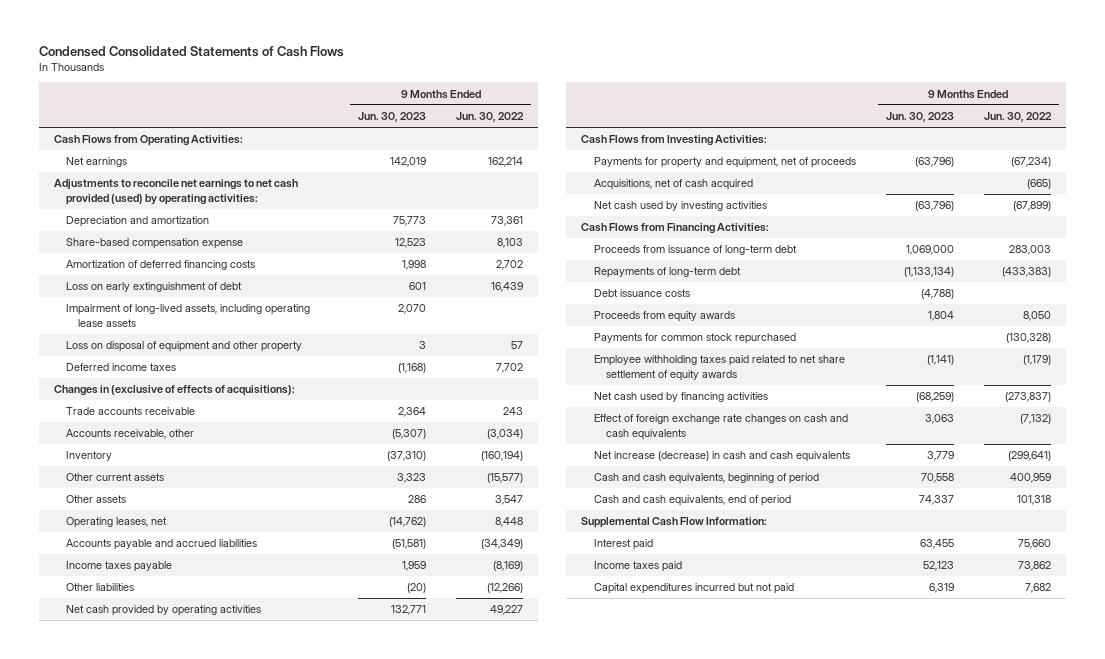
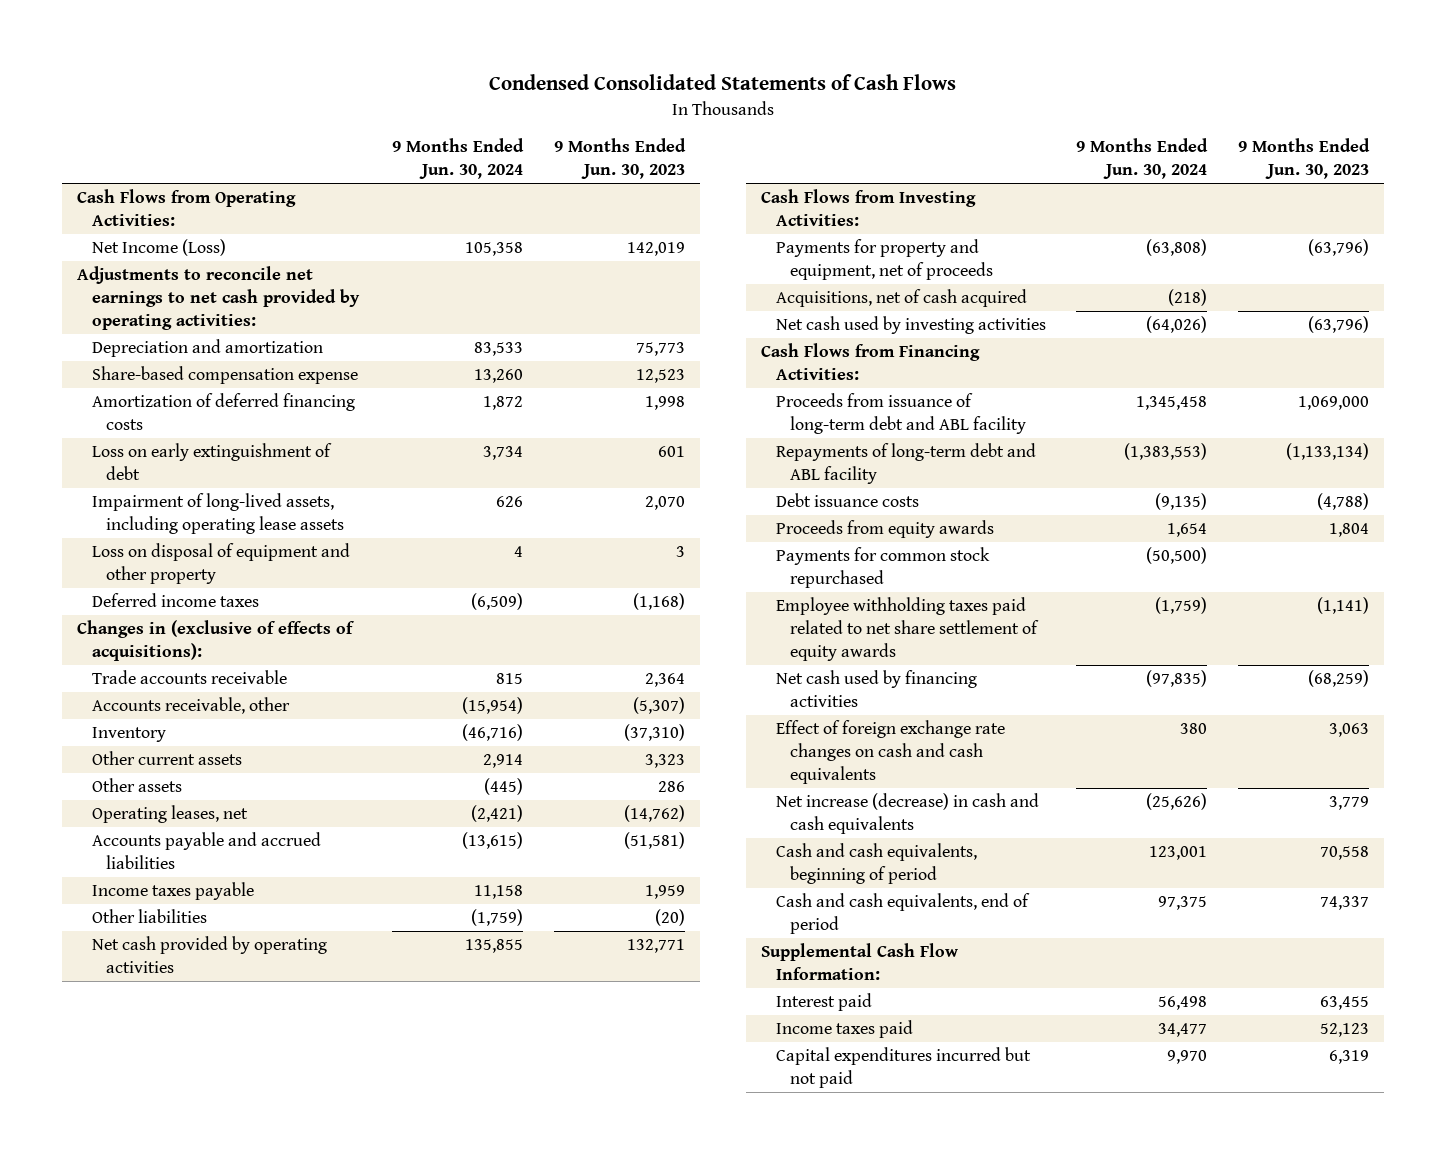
- | 9 Months Ended Jun. 30, 2023 | 9 Months Ended Jun. 30, 2022
+ | 9 Months Ended Jun. 30, 2024 | 9 Months Ended Jun. 30, 2023
- Net earnings | 142,019 | 162,214
- Adjustments to reconcile net earnings to net cash provided (used) by operating activities:
+ Net Income (Loss) | 105,358 | 142,019
+ Adjustments to reconcile net earnings to net cash provided by operating activities:
- Proceeds from issuance of long-term debt | 1,069,000 | 283,003
- Repayments of long-term debt | (1,133,134) | (433,383)
+ Proceeds from issuance of long-term debt and ABL facility | 1,345,458 | 1,069,000
+ Repayments of long-term debt and ABL facility | (1,383,553) | (1,133,134)

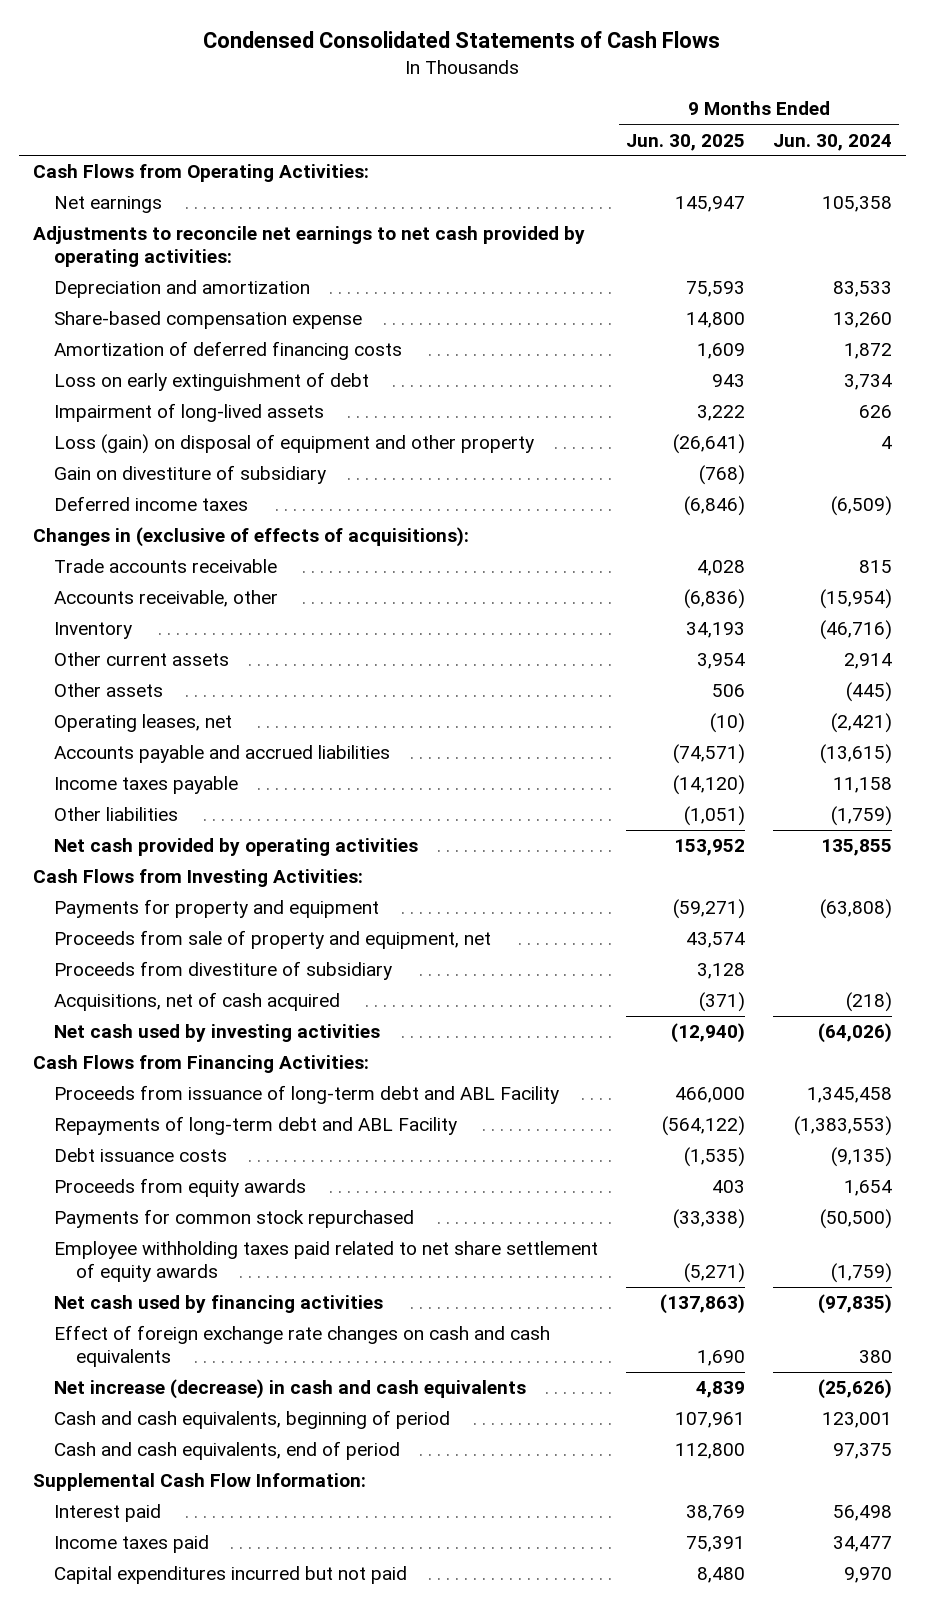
- | 9 Months Ended Jun. 30, 2024 | 9 Months Ended Jun. 30, 2023
+ | 9 Months Ended Jun. 30, 2025 | 9 Months Ended Jun. 30, 2024
- Net Income (Loss) | 105,358 | 142,019
+ Net earnings | 145,947 | 105,358
- Impairment of long-lived assets, including operating lease assets | 626 | 2,070
- Loss on disposal of equipment and other property | 4 | 3
+ Impairment of long-lived assets | 3,222 | 626
+ Loss (gain) on disposal of equipment and other property | (26,641) | 4
+ Gain on divestiture of subsidiary | (768) |
- Payments for property and equipment, net of proceeds | (63,808) | (63,796)
+ Payments for property and equipment | (59,271) | (63,808)
+ Proceeds from sale of property and equipment, net | 43,574 |
+ Proceeds from divestiture of subsidiary | 3,128 |
- Proceeds from issuance of long-term debt and ABL facility | 1,345,458 | 1,069,000
- Repayments of long-term debt and ABL facility | (1,383,553) | (1,133,134)
+ Proceeds from issuance of long-term debt and ABL Facility | 466,000 | 1,345,458
+ Repayments of long-term debt and ABL Facility | (564,122) | (1,383,553)

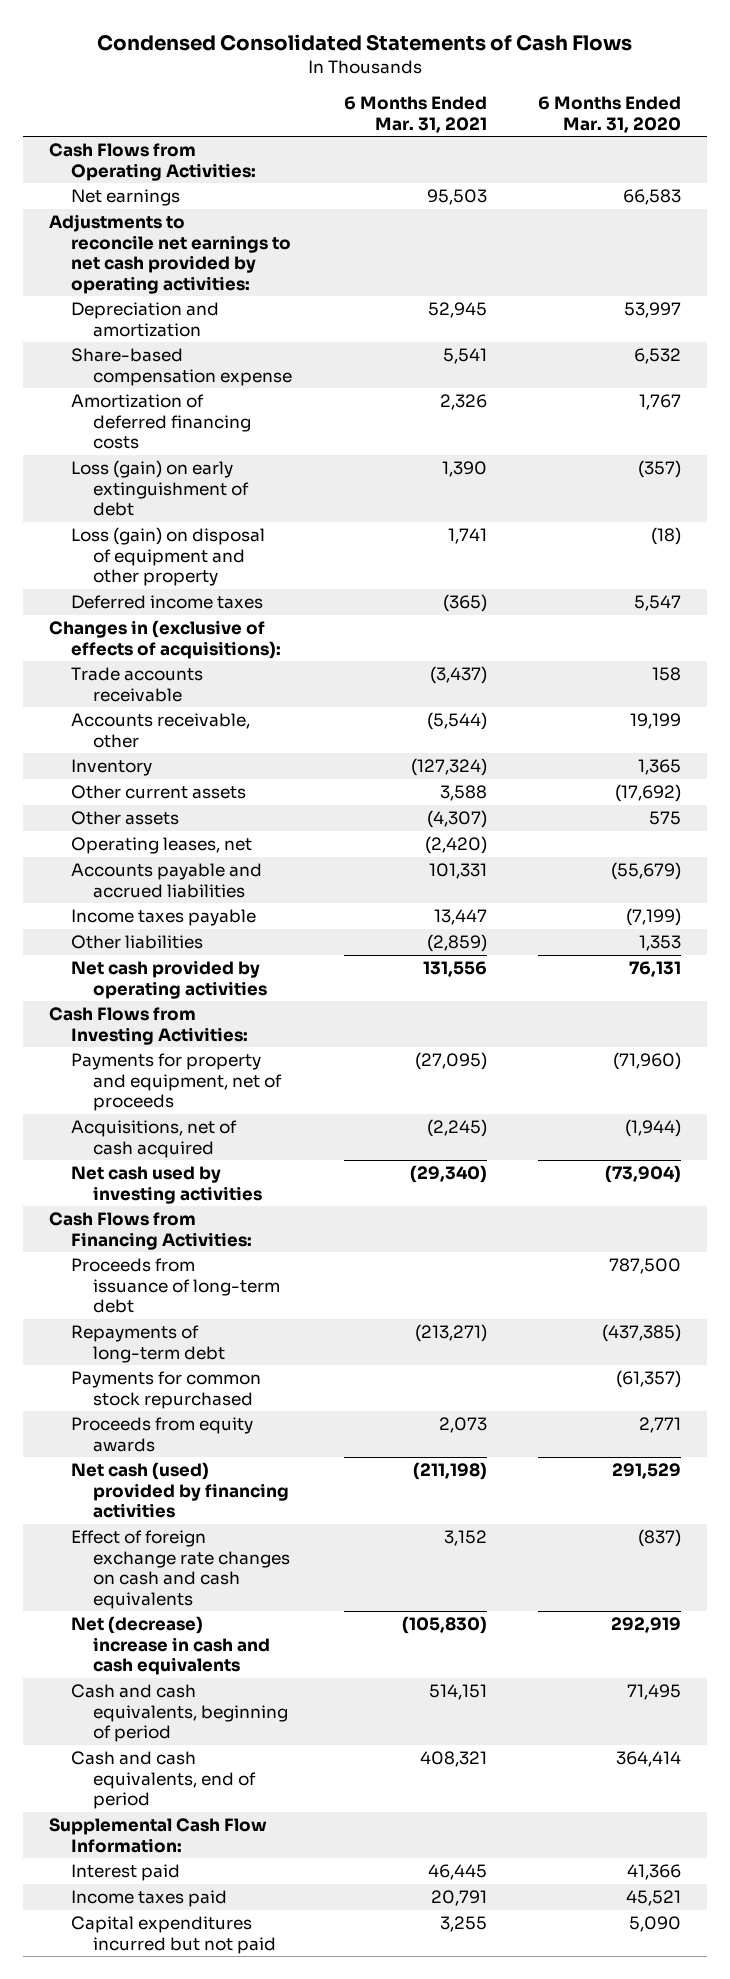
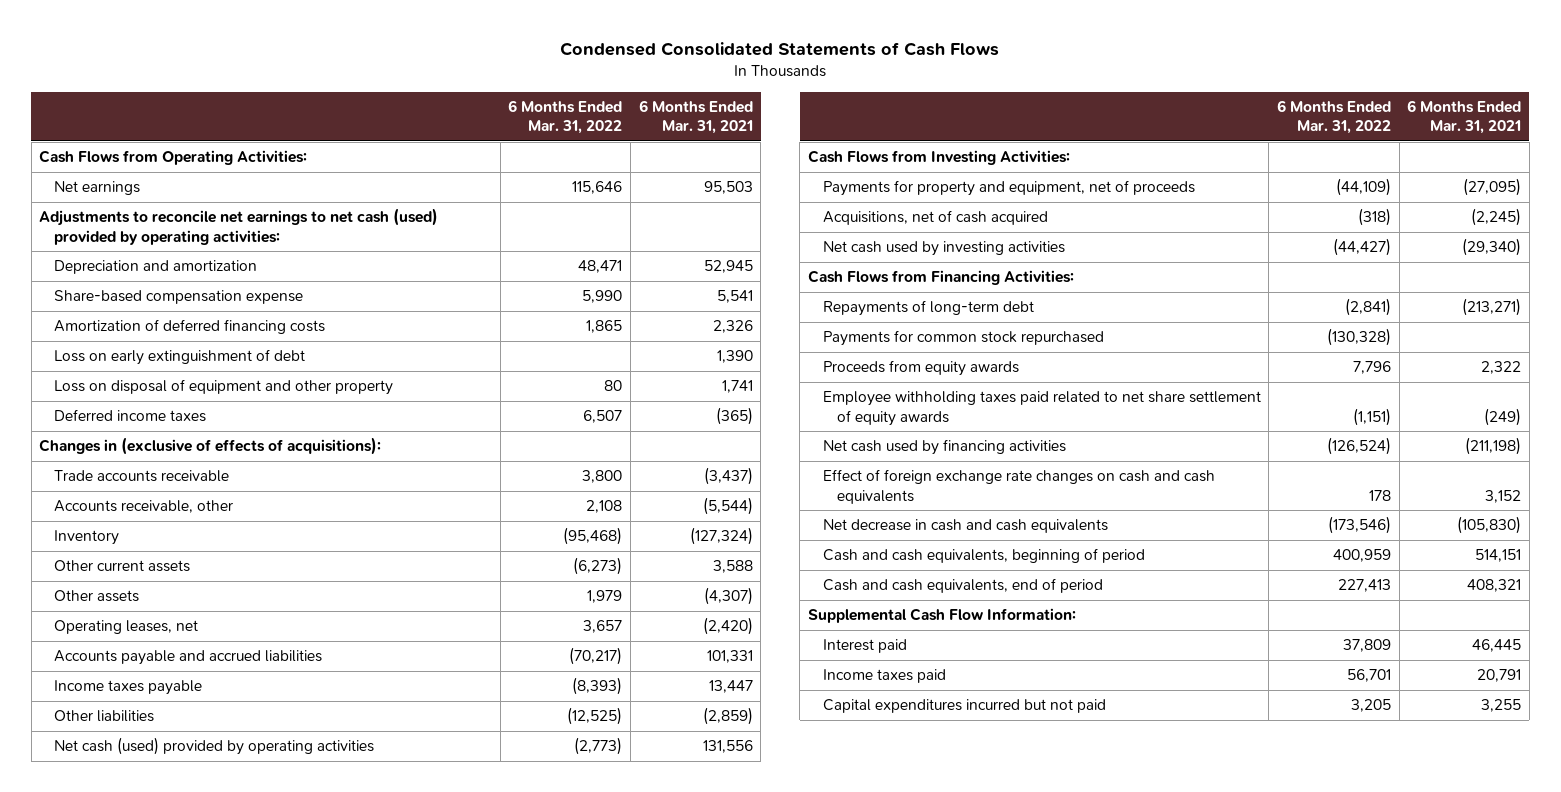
- | 6 Months Ended Mar. 31, 2021 | 6 Months Ended Mar. 31, 2020
+ | 6 Months Ended Mar. 31, 2022 | 6 Months Ended Mar. 31, 2021
- Adjustments to reconcile net earnings to net cash provided by operating activities:
+ Adjustments to reconcile net earnings to net cash (used) provided by operating activities:
- Loss (gain) on early extinguishment of debt | 1,390 | (357)
- Loss (gain) on disposal of equipment and other property | 1,741 | (18)
+ Loss on early extinguishment of debt | | 1,390
+ Loss on disposal of equipment and other property | 80 | 1,741
- Net cash provided by operating activities | 131,556 | 76,131
+ Net cash (used) provided by operating activities | (2,773) | 131,556
- Proceeds from issuance of long-term debt | | 787,500
- Proceeds from equity awards | 2,073 | 2,771
- Net cash (used) provided by financing activities | (211,198) | 291,529
+ Proceeds from equity awards | 7,796 | 2,322
+ Employee withholding taxes paid related to net share settlement of equity awards | (1,151) | (249)
+ Net cash used by financing activities | (126,524) | (211,198)
- Net (decrease) increase in cash and cash equivalents | (105,830) | 292,919
+ Net decrease in cash and cash equivalents | (173,546) | (105,830)

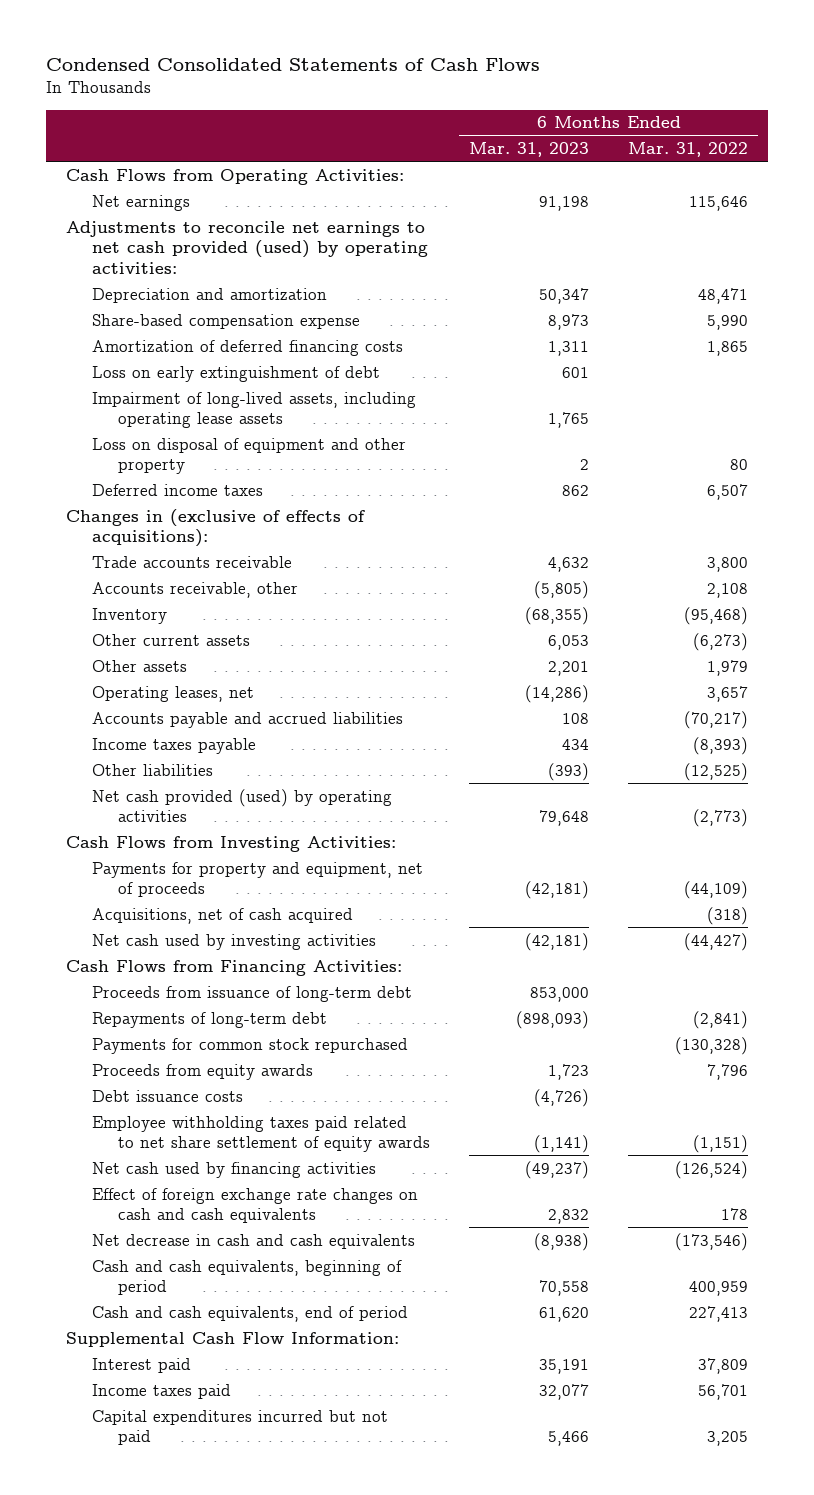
- | 6 Months Ended Mar. 31, 2022 | 6 Months Ended Mar. 31, 2021
+ | 6 Months Ended Mar. 31, 2023 | 6 Months Ended Mar. 31, 2022
- Adjustments to reconcile net earnings to net cash (used) provided by operating activities:
+ Adjustments to reconcile net earnings to net cash provided (used) by operating activities:
+ Impairment of long-lived assets, including operating lease assets | 1,765 |
- Net cash (used) provided by operating activities | (2,773) | 131,556
+ Net cash provided (used) by operating activities | 79,648 | (2,773)
+ Proceeds from issuance of long-term debt | 853,000 |
+ Debt issuance costs | (4,726) |

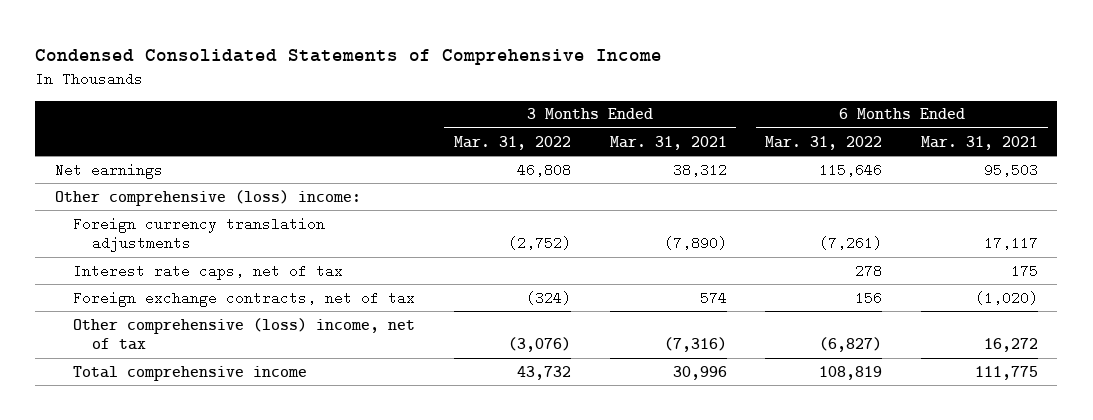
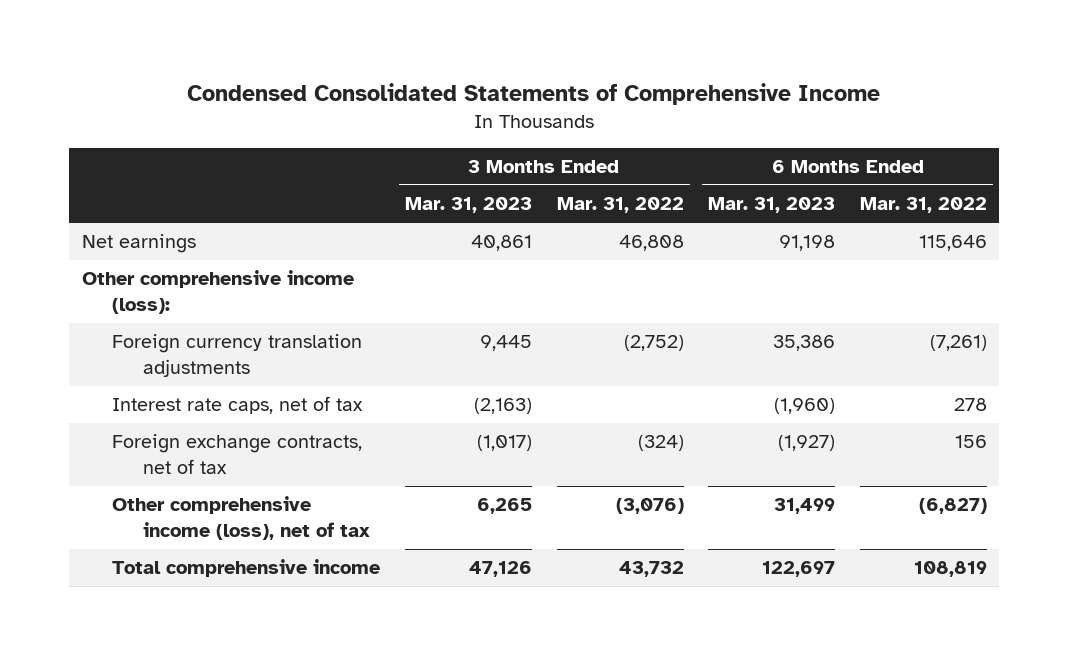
- | 3 Months Ended Mar. 31, 2022 | 3 Months Ended Mar. 31, 2021 | 6 Months Ended Mar. 31, 2022 | 6 Months Ended Mar. 31, 2021
+ | 3 Months Ended Mar. 31, 2023 | 3 Months Ended Mar. 31, 2022 | 6 Months Ended Mar. 31, 2023 | 6 Months Ended Mar. 31, 2022
- Other comprehensive (loss) income:
+ Other comprehensive income (loss):
- Other comprehensive (loss) income, net of tax | (3,076) | (7,316) | (6,827) | 16,272
+ Other comprehensive income (loss), net of tax | 6,265 | (3,076) | 31,499 | (6,827)

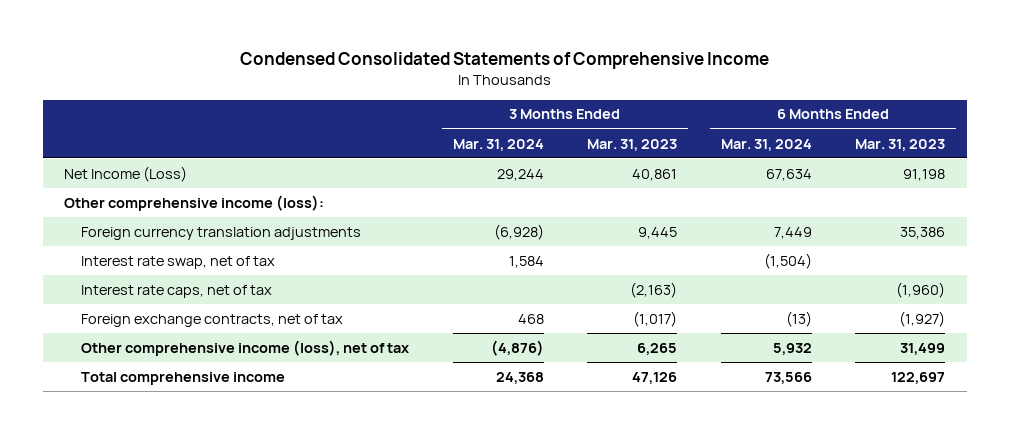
- | 3 Months Ended Mar. 31, 2023 | 3 Months Ended Mar. 31, 2022 | 6 Months Ended Mar. 31, 2023 | 6 Months Ended Mar. 31, 2022
+ | 3 Months Ended Mar. 31, 2024 | 3 Months Ended Mar. 31, 2023 | 6 Months Ended Mar. 31, 2024 | 6 Months Ended Mar. 31, 2023
- Net earnings | 40,861 | 46,808 | 91,198 | 115,646
+ Net Income (Loss) | 29,244 | 40,861 | 67,634 | 91,198
+ Interest rate swap, net of tax | 1,584 | | (1,504) |

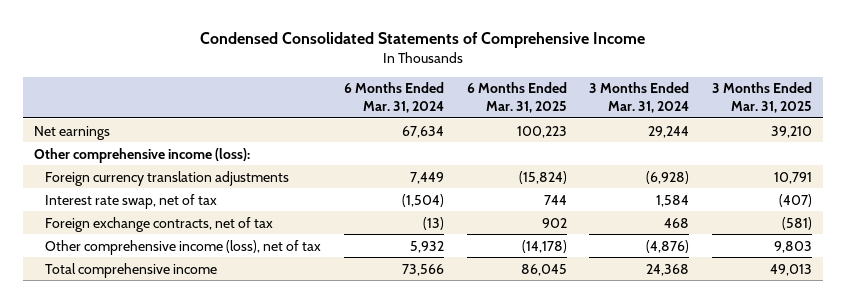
- | 3 Months Ended Mar. 31, 2024 | 3 Months Ended Mar. 31, 2023 | 6 Months Ended Mar. 31, 2024 | 6 Months Ended Mar. 31, 2023
+ | 6 Months Ended Mar. 31, 2024 | 6 Months Ended Mar. 31, 2025 | 3 Months Ended Mar. 31, 2024 | 3 Months Ended Mar. 31, 2025
- Net Income (Loss) | 29,244 | 40,861 | 67,634 | 91,198
+ Net earnings | 67,634 | 100,223 | 29,244 | 39,210
- Interest rate caps, net of tax | | (2,163) | | (1,960)

